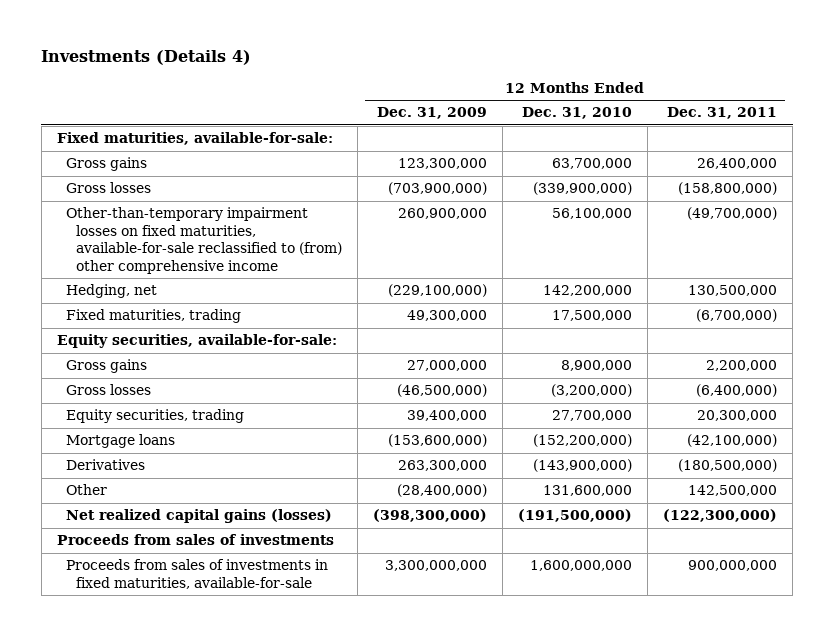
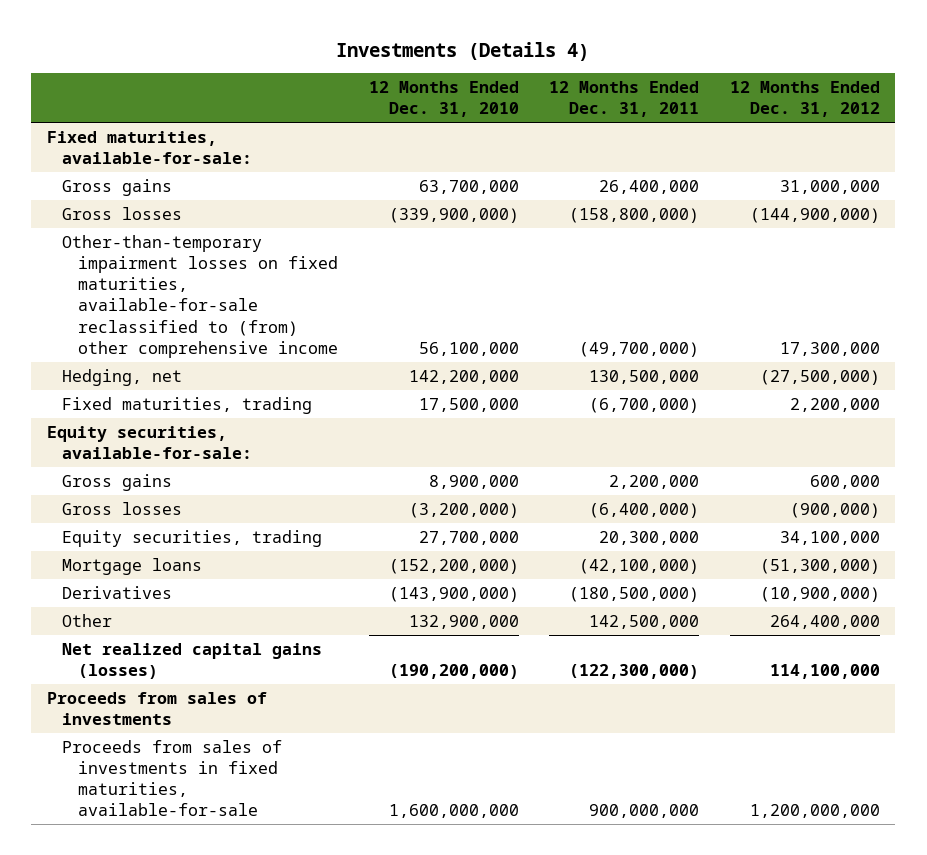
- | 12 Months Ended Dec. 31, 2009 | 12 Months Ended Dec. 31, 2010 | 12 Months Ended Dec. 31, 2011
+ | 12 Months Ended Dec. 31, 2010 | 12 Months Ended Dec. 31, 2011 | 12 Months Ended Dec. 31, 2012
- Other | (28,400,000) | 131,600,000 | 142,500,000
- Net realized capital gains (losses) | (398,300,000) | (191,500,000) | (122,300,000)
+ Other | 132,900,000 | 142,500,000 | 264,400,000
+ Net realized capital gains (losses) | (190,200,000) | (122,300,000) | 114,100,000

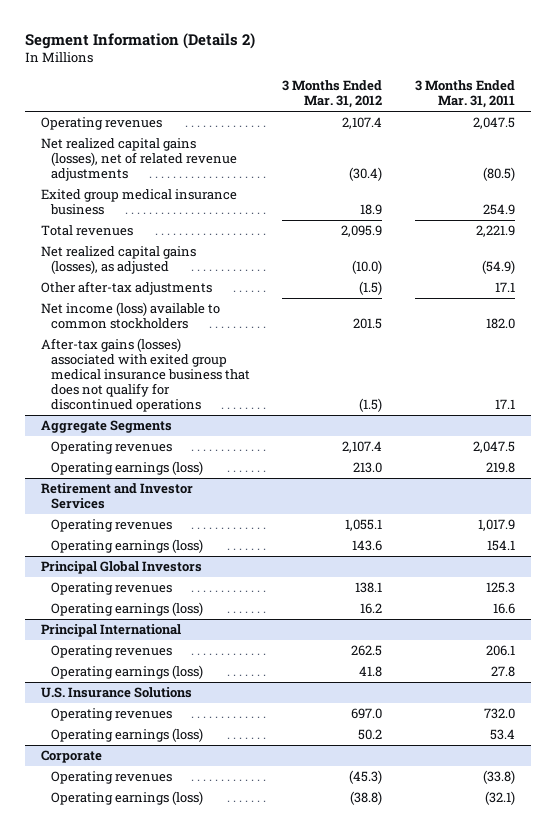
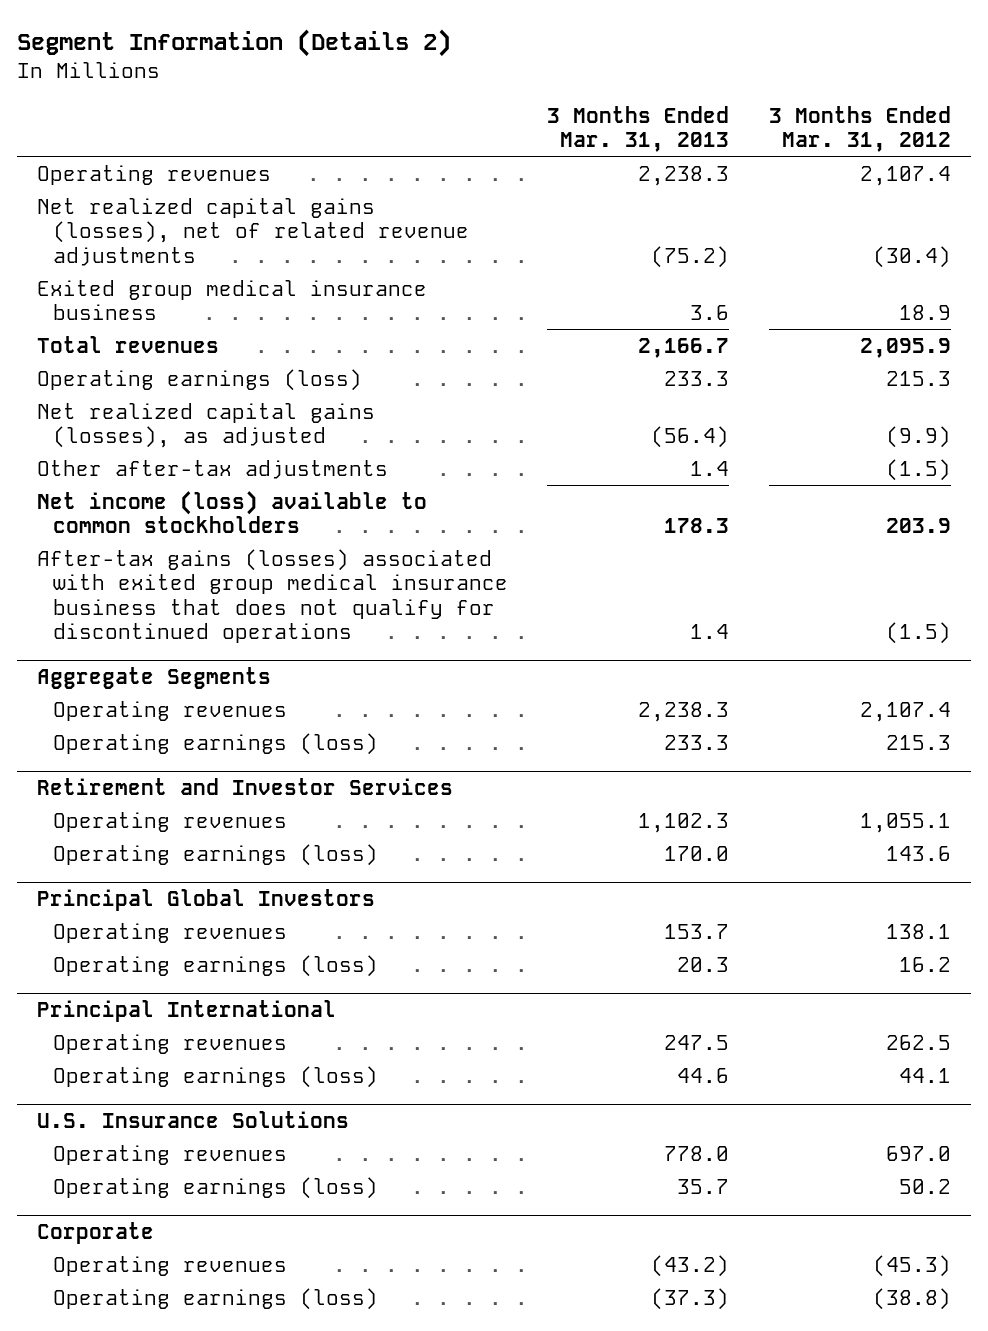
- | 3 Months Ended Mar. 31, 2012 | 3 Months Ended Mar. 31, 2011
+ | 3 Months Ended Mar. 31, 2013 | 3 Months Ended Mar. 31, 2012
- Net realized capital gains (losses), as adjusted | (10.0) | (54.9)
+ Operating earnings (loss) | 233.3 | 215.3
+ Net realized capital gains (losses), as adjusted | (56.4) | (9.9)
- Net income (loss) available to common stockholders | 201.5 | 182.0
+ Net income (loss) available to common stockholders | 178.3 | 203.9
@ Aggregate Segments
- Operating earnings (loss) | 213.0 | 219.8
+ Operating earnings (loss) | 233.3 | 215.3
@ Principal International
- Operating earnings (loss) | 41.8 | 27.8
+ Operating earnings (loss) | 44.6 | 44.1

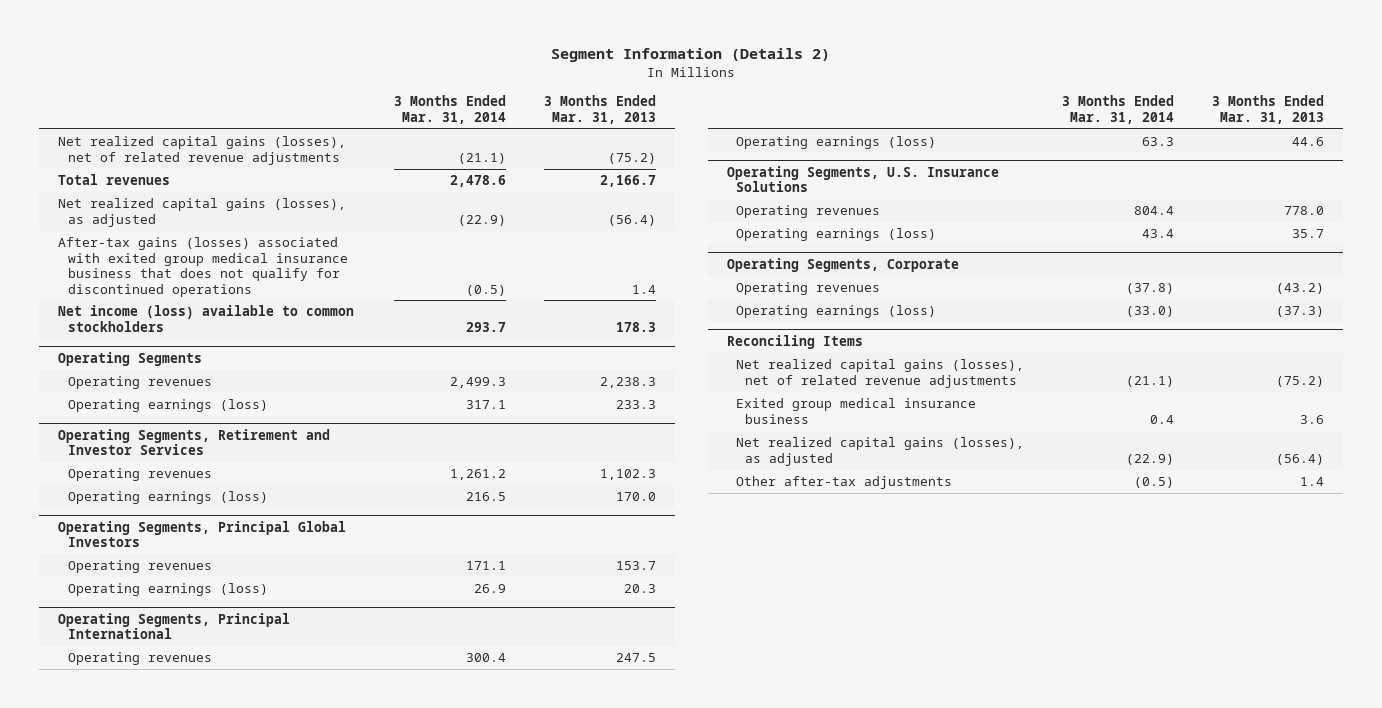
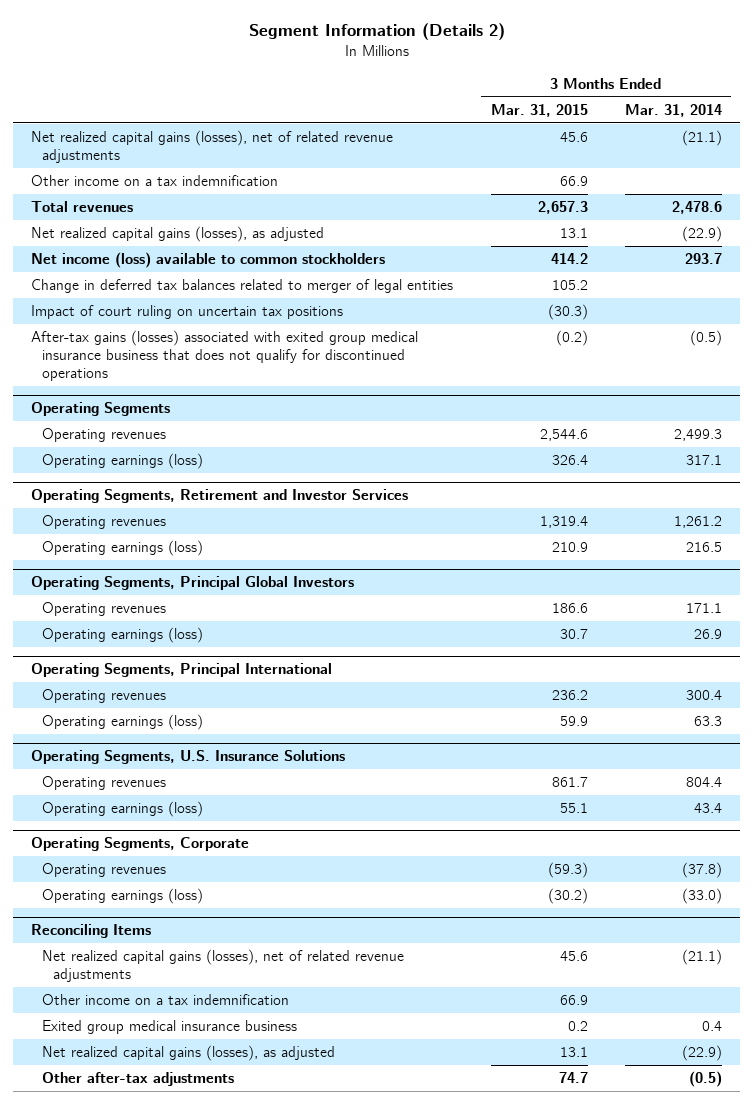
- | 3 Months Ended Mar. 31, 2014 | 3 Months Ended Mar. 31, 2013
+ | 3 Months Ended Mar. 31, 2015 | 3 Months Ended Mar. 31, 2014
+ Other income on a tax indemnification | 66.9 |
+ Change in deferred tax balances related to merger of legal entities | 105.2 |
+ Impact of court ruling on uncertain tax positions | (30.3) |
moved down: After-tax gains (losses) associated with exited group medical insurance business that does not qualify for discontinued operations | (0.2) | (0.5)
@ Reconciling Items
+ Other income on a tax indemnification | 66.9 |

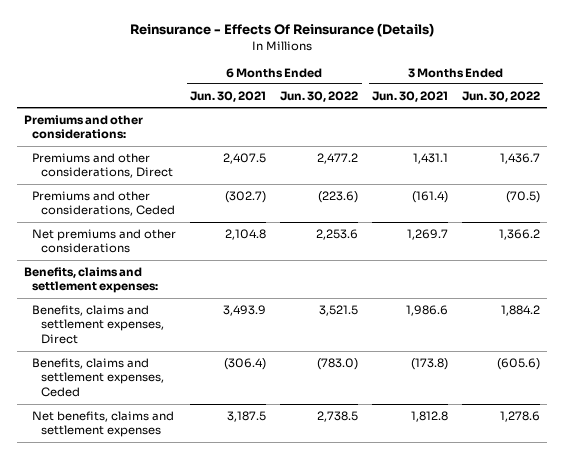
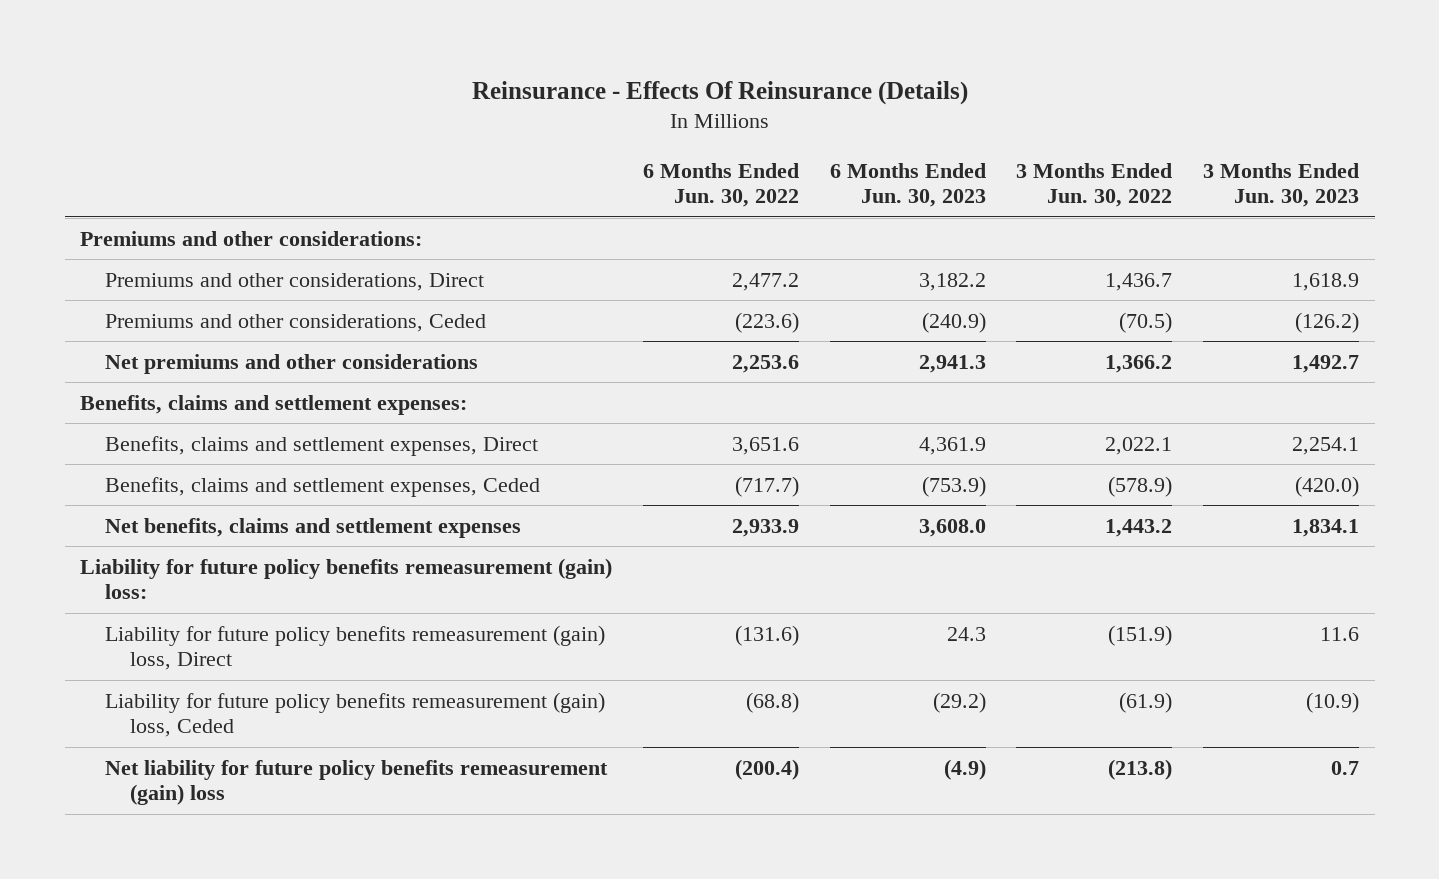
- | 6 Months Ended Jun. 30, 2021 | 6 Months Ended Jun. 30, 2022 | 3 Months Ended Jun. 30, 2021 | 3 Months Ended Jun. 30, 2022
+ | 6 Months Ended Jun. 30, 2022 | 6 Months Ended Jun. 30, 2023 | 3 Months Ended Jun. 30, 2022 | 3 Months Ended Jun. 30, 2023
- Benefits, claims and settlement expenses, Direct | 3,493.9 | 3,521.5 | 1,986.6 | 1,884.2
- Benefits, claims and settlement expenses, Ceded | (306.4) | (783.0) | (173.8) | (605.6)
- Net benefits, claims and settlement expenses | 3,187.5 | 2,738.5 | 1,812.8 | 1,278.6
+ Benefits, claims and settlement expenses, Direct | 3,651.6 | 4,361.9 | 2,022.1 | 2,254.1
+ Benefits, claims and settlement expenses, Ceded | (717.7) | (753.9) | (578.9) | (420.0)
+ Net benefits, claims and settlement expenses | 2,933.9 | 3,608.0 | 1,443.2 | 1,834.1
+ Liability for future policy benefits remeasurement (gain) loss:
+ Liability for future policy benefits remeasurement (gain) loss, Direct | (131.6) | 24.3 | (151.9) | 11.6
+ Liability for future policy benefits remeasurement (gain) loss, Ceded | (68.8) | (29.2) | (61.9) | (10.9)
+ Net liability for future policy benefits remeasurement (gain) loss | (200.4) | (4.9) | (213.8) | 0.7

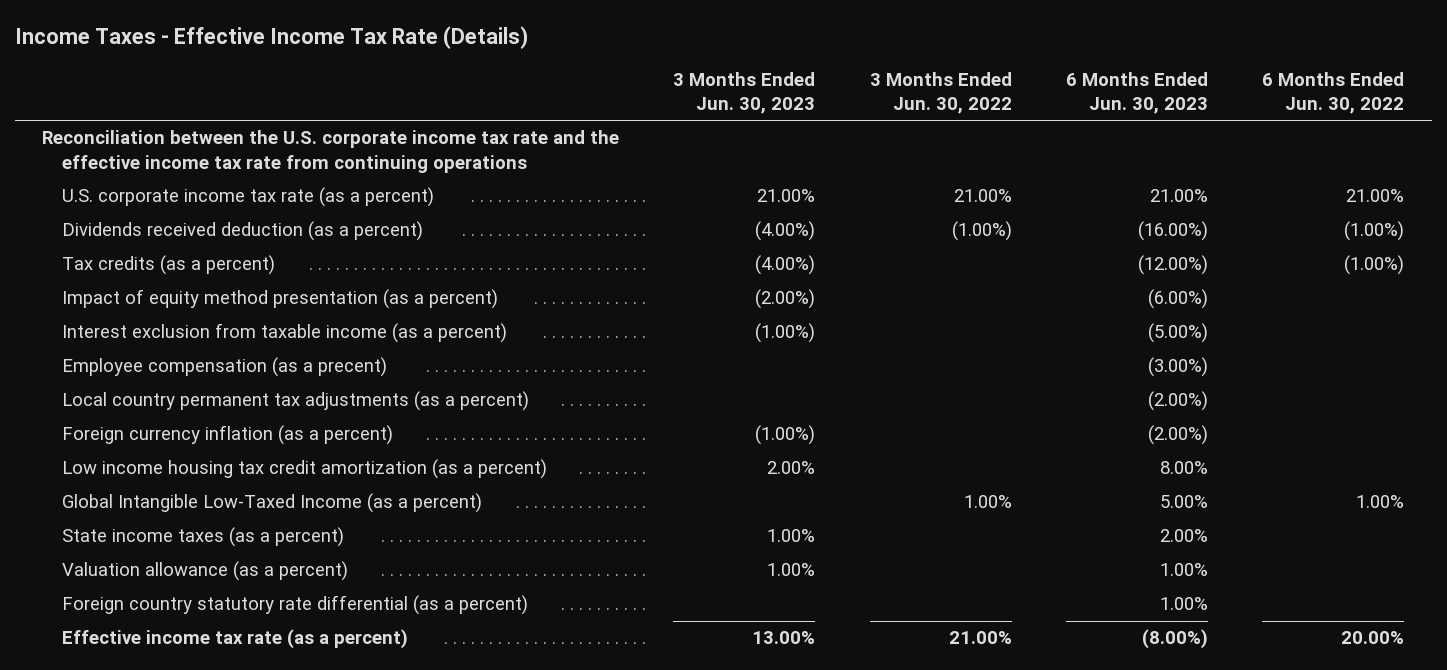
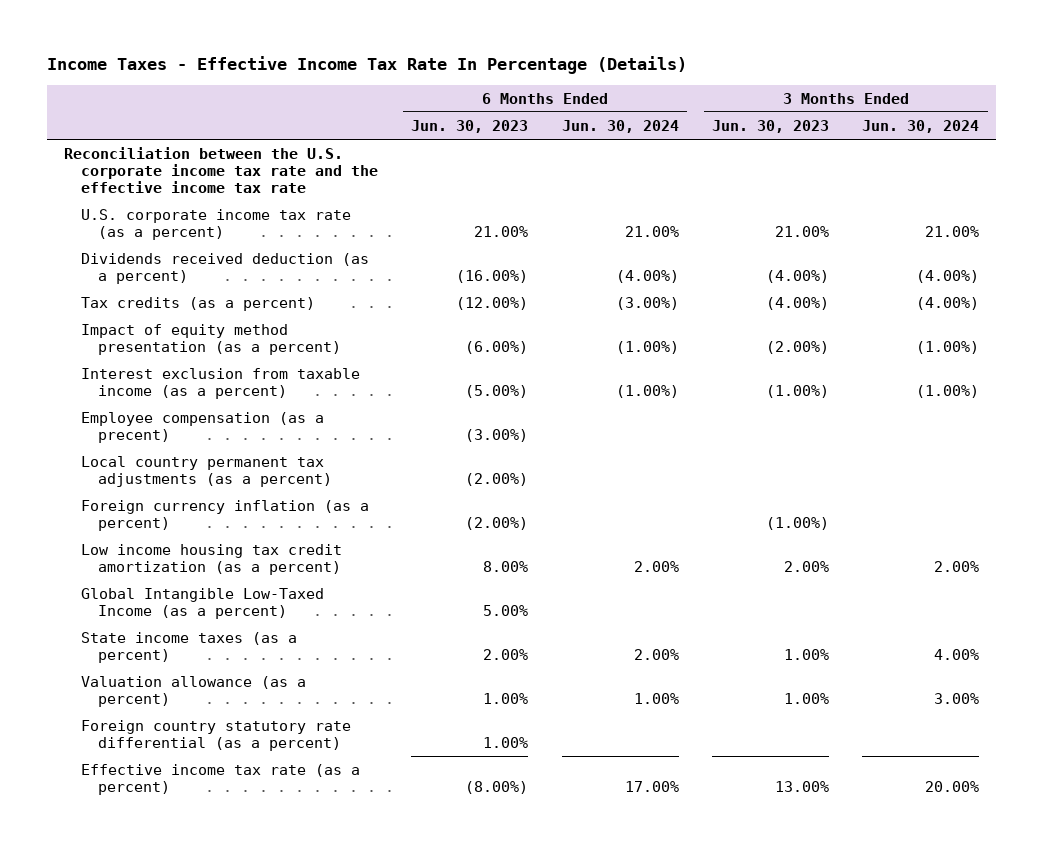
- Income Taxes - Effective Income Tax Rate (Details)
+ Income Taxes - Effective Income Tax Rate In Percentage (Details)
- | 3 Months Ended Jun. 30, 2023 | 3 Months Ended Jun. 30, 2022 | 6 Months Ended Jun. 30, 2023 | 6 Months Ended Jun. 30, 2022
+ | 6 Months Ended Jun. 30, 2023 | 6 Months Ended Jun. 30, 2024 | 3 Months Ended Jun. 30, 2023 | 3 Months Ended Jun. 30, 2024
- Reconciliation between the U.S. corporate income tax rate and the effective income tax rate from continuing operations
+ Reconciliation between the U.S. corporate income tax rate and the effective income tax rate

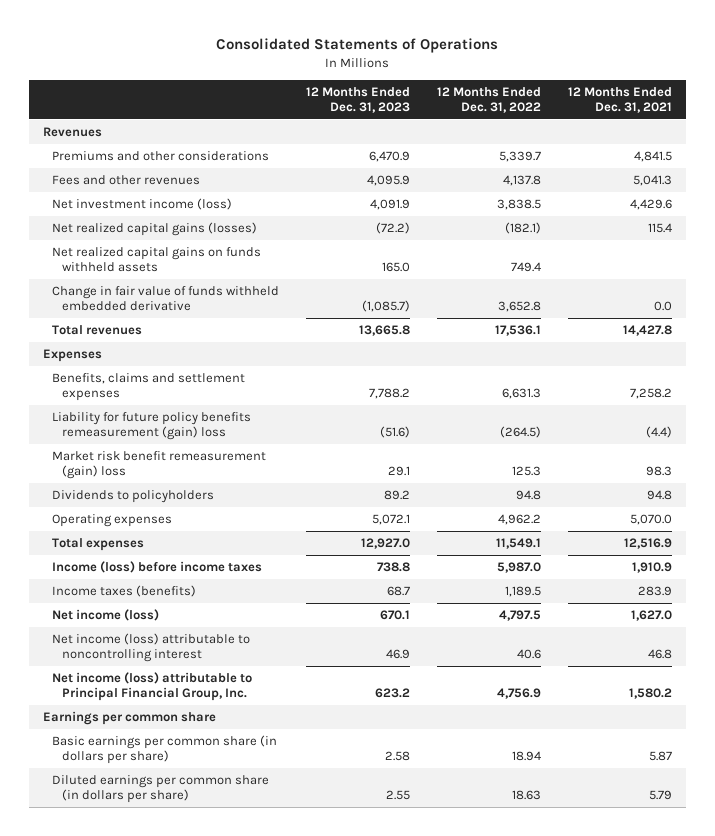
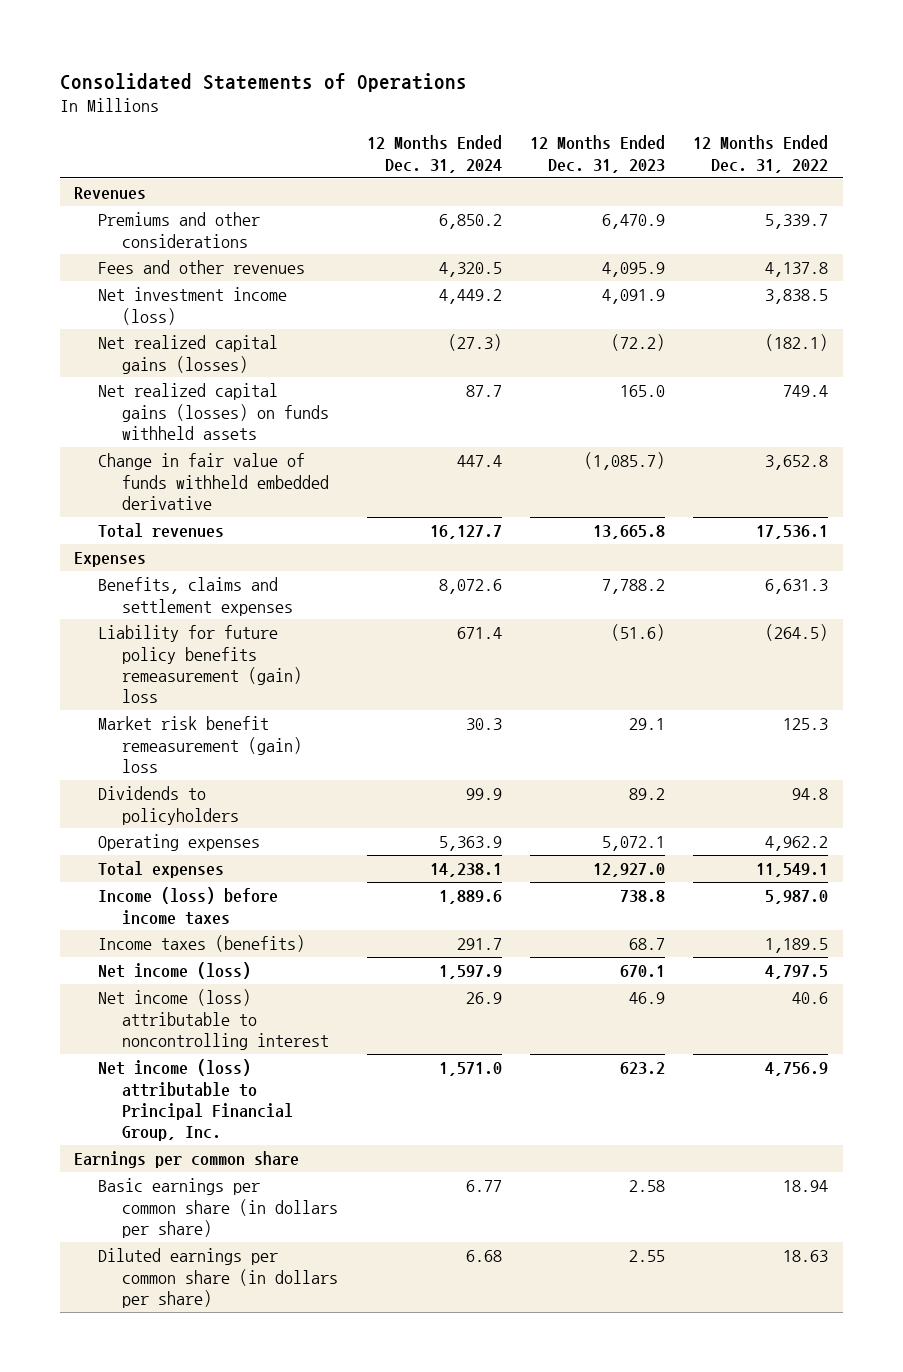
- | 12 Months Ended Dec. 31, 2023 | 12 Months Ended Dec. 31, 2022 | 12 Months Ended Dec. 31, 2021
+ | 12 Months Ended Dec. 31, 2024 | 12 Months Ended Dec. 31, 2023 | 12 Months Ended Dec. 31, 2022
- Net realized capital gains on funds withheld assets | 165.0 | 749.4 |
+ Net realized capital gains (losses) on funds withheld assets | 87.7 | 165.0 | 749.4

